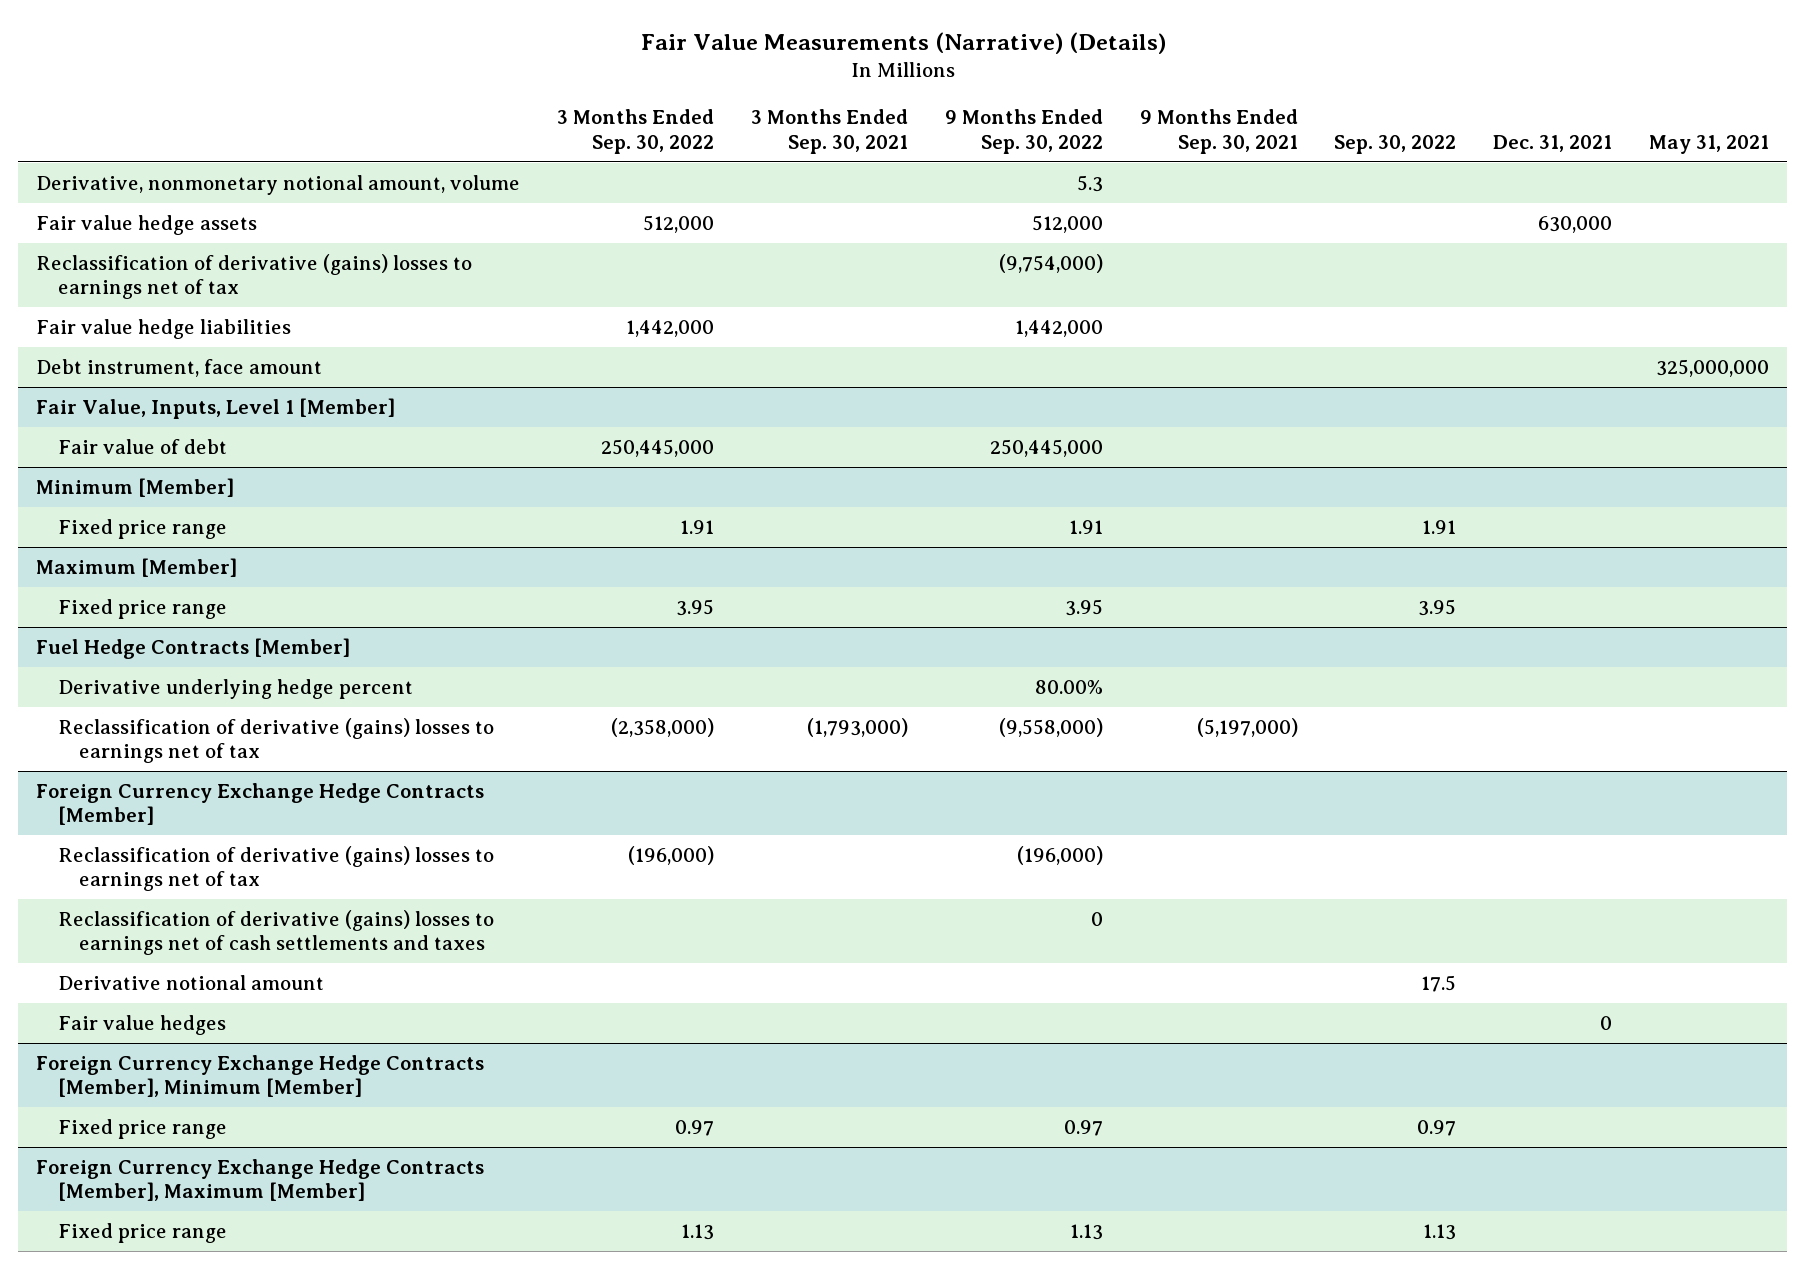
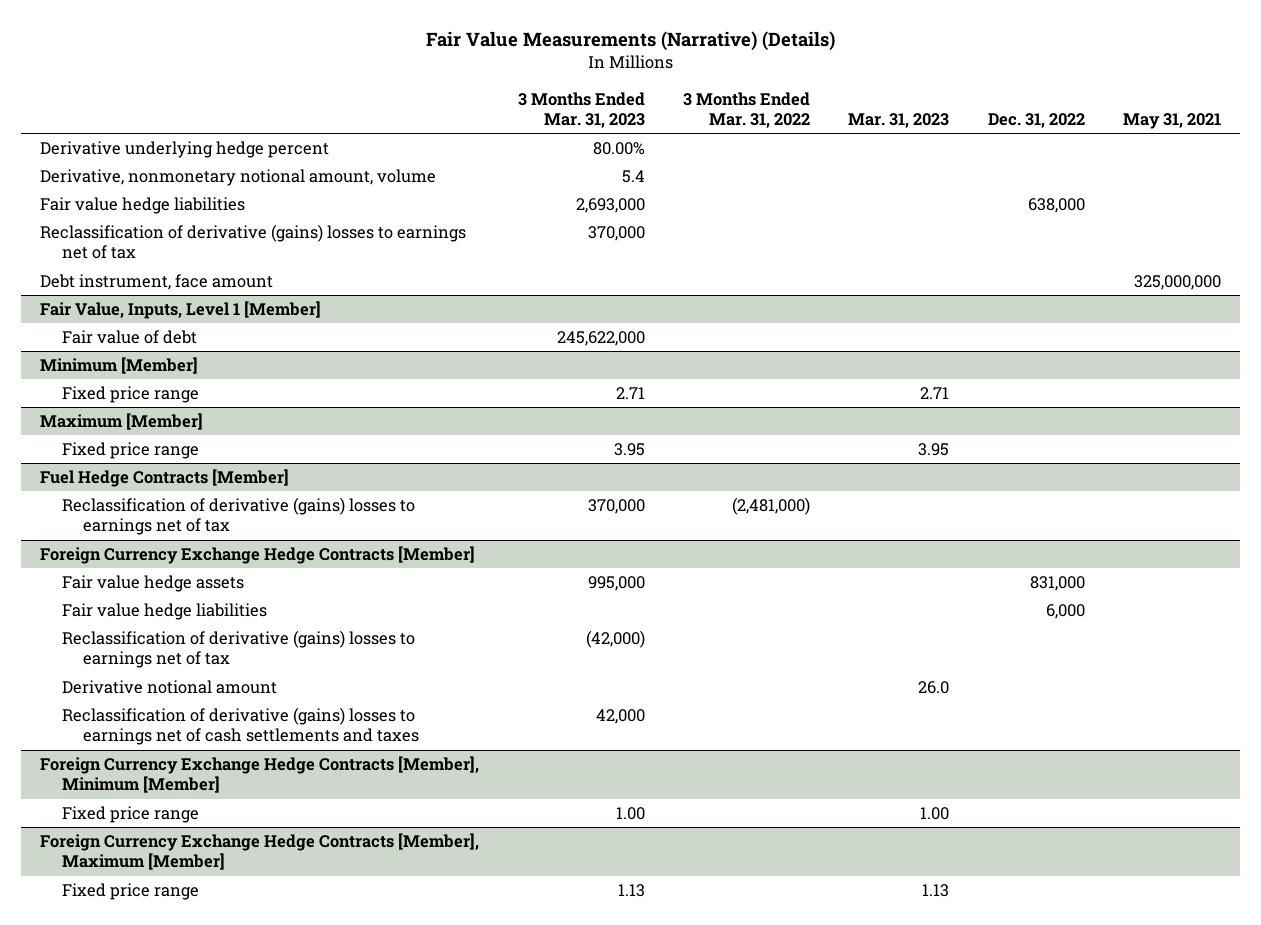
- | 3 Months Ended Sep. 30, 2022 | 3 Months Ended Sep. 30, 2021 | 9 Months Ended Sep. 30, 2022 | 9 Months Ended Sep. 30, 2021 | Sep. 30, 2022 | Dec. 31, 2021 | May 31, 2021
+ | 3 Months Ended Mar. 31, 2023 | 3 Months Ended Mar. 31, 2022 | Mar. 31, 2023 | Dec. 31, 2022 | May 31, 2021
+ Derivative underlying hedge percent | 80.00% | | | |
- Fair value hedge assets | 512,000 | | 512,000 | | | 630,000 |
moved down: Reclassification of derivative (gains) losses to earnings net of tax | 370,000 | | | |
@ Fuel Hedge Contracts [Member]
- Derivative underlying hedge percent | | | 80.00% | | | |
@ Foreign Currency Exchange Hedge Contracts [Member]
+ Fair value hedge assets | 995,000 | | | 831,000 |
+ Fair value hedge liabilities | | | | 6,000 |
- Fair value hedges | | | | | | 0 |
moved down: Reclassification of derivative (gains) losses to earnings net of cash settlements and taxes | 42,000 | | | |

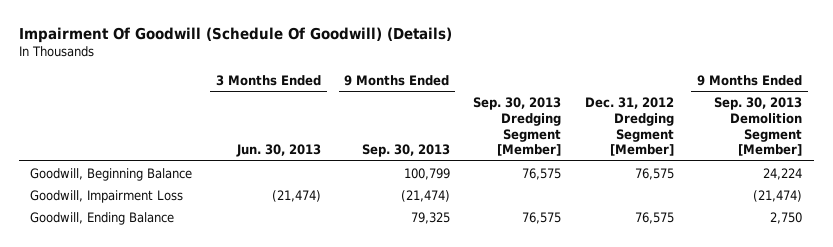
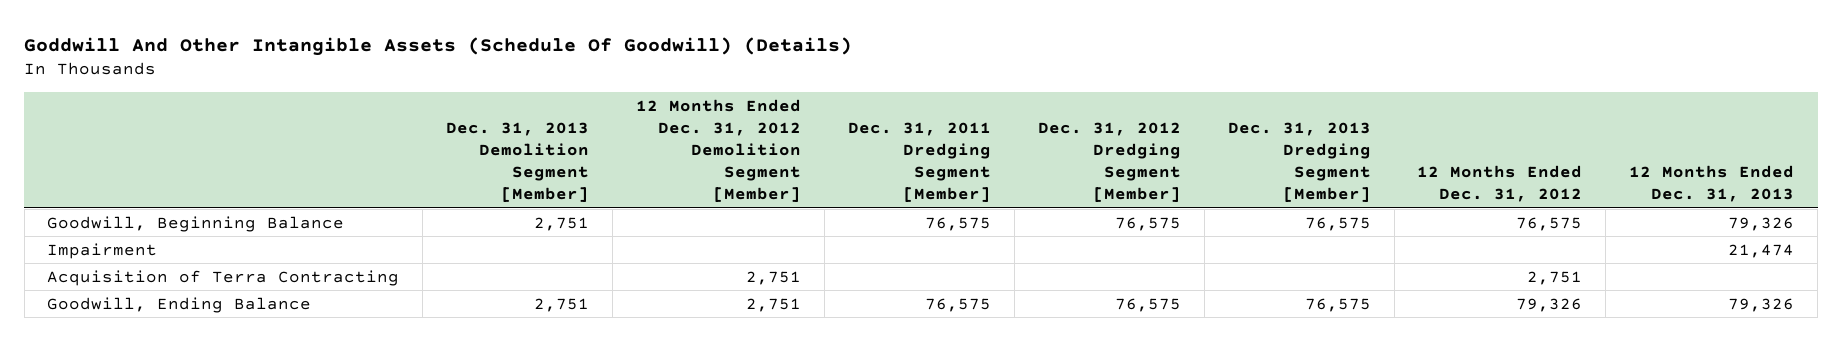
- Impairment Of Goodwill (Schedule Of Goodwill) (Details)
+ Goddwill And Other Intangible Assets (Schedule Of Goodwill) (Details)
- | 3 Months Ended Jun. 30, 2013 | 9 Months Ended Sep. 30, 2013 | Sep. 30, 2013 Dredging Segment [Member] | Dec. 31, 2012 Dredging Segment [Member] | 9 Months Ended Sep. 30, 2013 Demolition Segment [Member]
+ | Dec. 31, 2013 Demolition Segment [Member] | 12 Months Ended Dec. 31, 2012 Demolition Segment [Member] | Dec. 31, 2011 Dredging Segment [Member] | Dec. 31, 2012 Dredging Segment [Member] | Dec. 31, 2013 Dredging Segment [Member] | 12 Months Ended Dec. 31, 2012 | 12 Months Ended Dec. 31, 2013
- Goodwill, Impairment Loss | (21,474) | (21,474) | | | (21,474)
+ Impairment | | | | | | | 21,474
+ Acquisition of Terra Contracting | | 2,751 | | | | 2,751 |

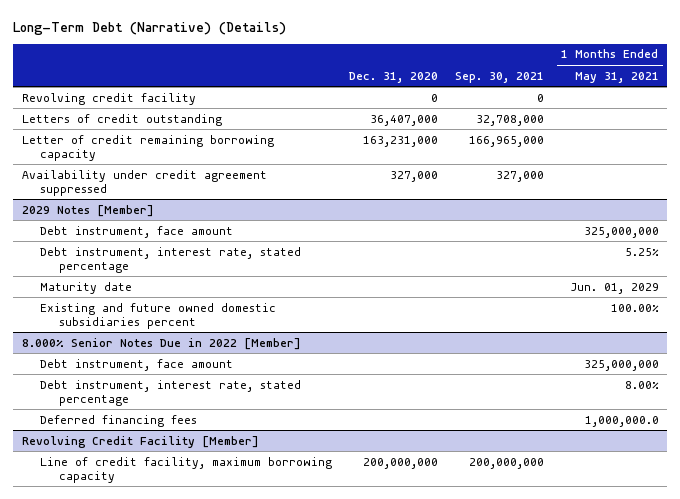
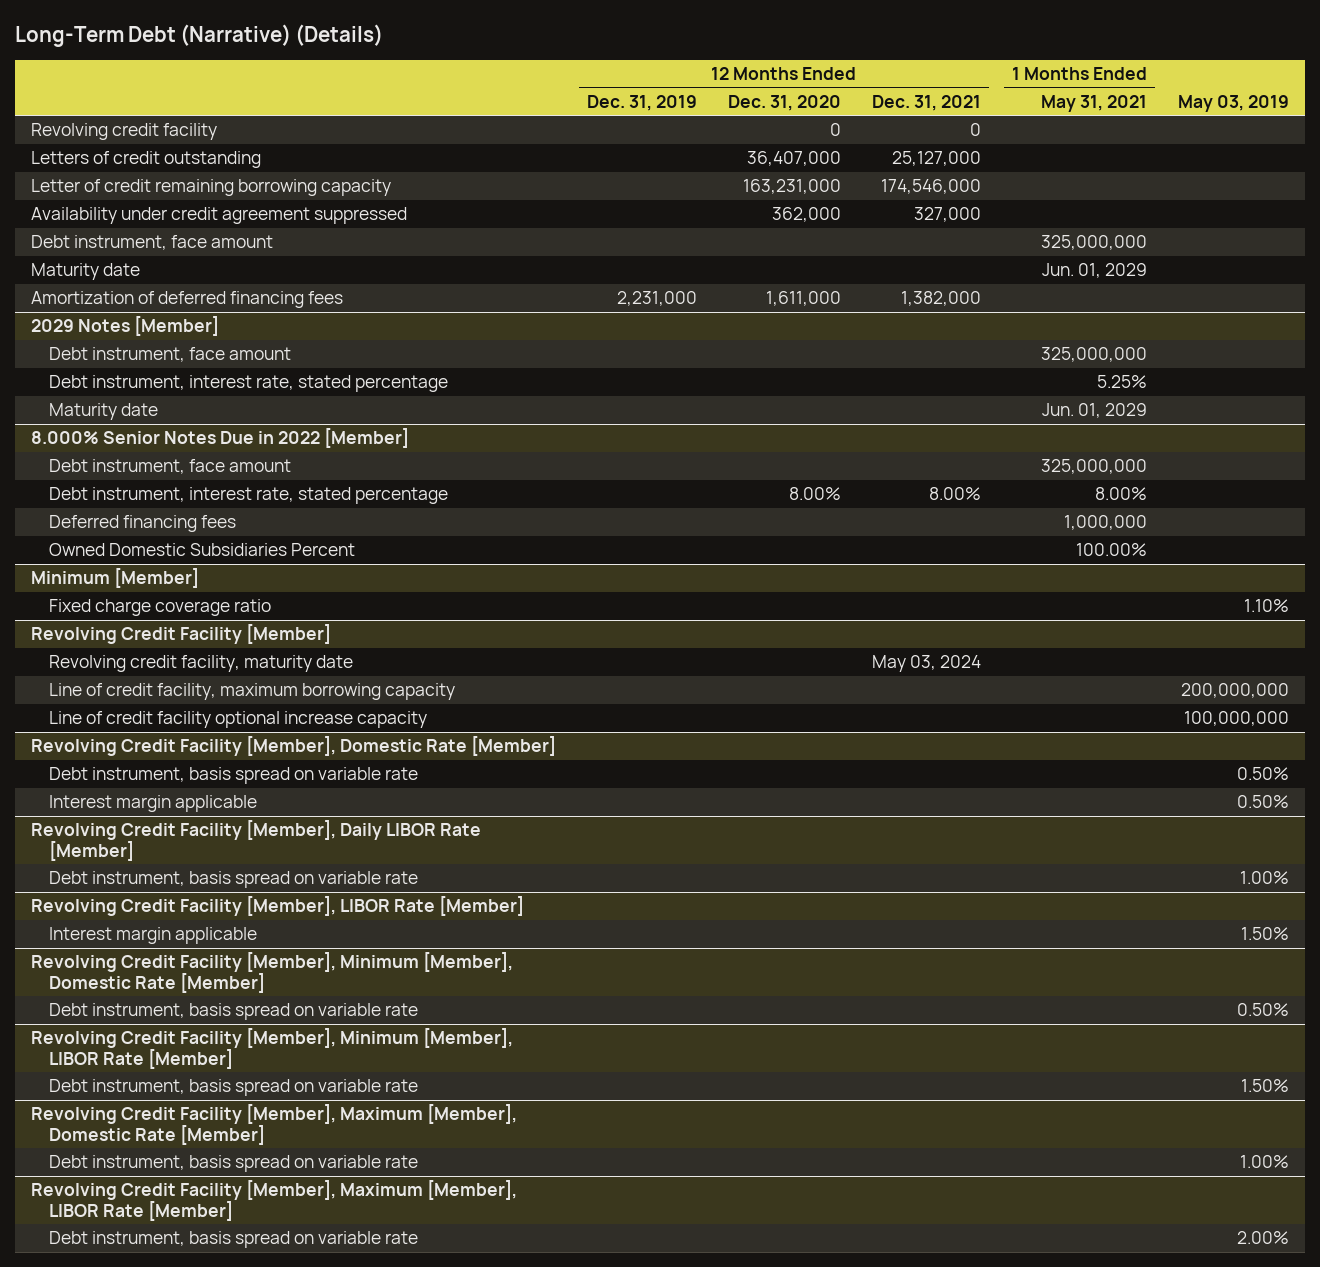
- | Dec. 31, 2020 | Sep. 30, 2021 | 1 Months Ended May 31, 2021
+ | 12 Months Ended Dec. 31, 2019 | 12 Months Ended Dec. 31, 2020 | 12 Months Ended Dec. 31, 2021 | 1 Months Ended May 31, 2021 | May 03, 2019
+ Debt instrument, face amount | | | | 325,000,000 |
+ Maturity date | | | | Jun. 01, 2029 |
+ Amortization of deferred financing fees | 2,231,000 | 1,611,000 | 1,382,000 | |
@ 2029 Notes [Member]
- Existing and future owned domestic subsidiaries percent | | | 100.00%
@ 8.000% Senior Notes Due in 2022 [Member]
- Deferred financing fees | | | 1,000,000.0
+ Deferred financing fees | | | | 1,000,000 |
+ Owned Domestic Subsidiaries Percent | | | | 100.00% |
+ Minimum [Member]
+ Fixed charge coverage ratio | | | | | 1.10%
@ Revolving Credit Facility [Member]
+ Revolving credit facility, maturity date | | | May 03, 2024 | |
+ Line of credit facility optional increase capacity | | | | | 100,000,000
+ Revolving Credit Facility [Member], Domestic Rate [Member]
+ Debt instrument, basis spread on variable rate | | | | | 0.50%
+ Interest margin applicable | | | | | 0.50%
+ Revolving Credit Facility [Member], Daily LIBOR Rate [Member]
+ Debt instrument, basis spread on variable rate | | | | | 1.00%
+ Revolving Credit Facility [Member], LIBOR Rate [Member]
+ Interest margin applicable | | | | | 1.50%
+ Revolving Credit Facility [Member], Minimum [Member], Domestic Rate [Member]
+ Debt instrument, basis spread on variable rate | | | | | 0.50%
+ Revolving Credit Facility [Member], Minimum [Member], LIBOR Rate [Member]
+ Debt instrument, basis spread on variable rate | | | | | 1.50%
+ Revolving Credit Facility [Member], Maximum [Member], Domestic Rate [Member]
+ Debt instrument, basis spread on variable rate | | | | | 1.00%
+ Revolving Credit Facility [Member], Maximum [Member], LIBOR Rate [Member]
+ Debt instrument, basis spread on variable rate | | | | | 2.00%

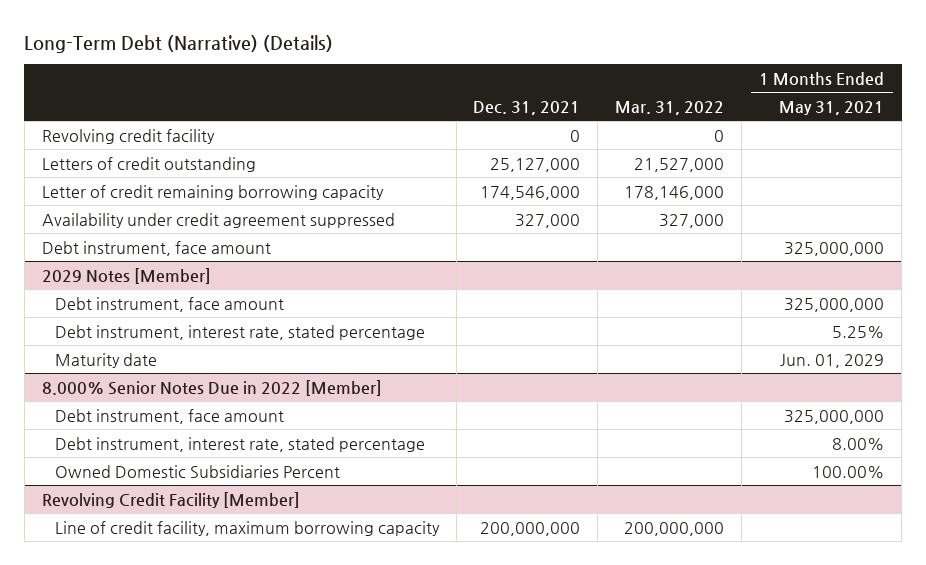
- | 12 Months Ended Dec. 31, 2019 | 12 Months Ended Dec. 31, 2020 | 12 Months Ended Dec. 31, 2021 | 1 Months Ended May 31, 2021 | May 03, 2019
+ | Dec. 31, 2021 | Mar. 31, 2022 | 1 Months Ended May 31, 2021
- Maturity date | | | | Jun. 01, 2029 |
- Amortization of deferred financing fees | 2,231,000 | 1,611,000 | 1,382,000 | |
@ 8.000% Senior Notes Due in 2022 [Member]
- Deferred financing fees | | | | 1,000,000 |
- Minimum [Member]
- Fixed charge coverage ratio | | | | | 1.10%
@ Revolving Credit Facility [Member]
- Revolving credit facility, maturity date | | | May 03, 2024 | |
- Line of credit facility optional increase capacity | | | | | 100,000,000
- Revolving Credit Facility [Member], Domestic Rate [Member]
- Debt instrument, basis spread on variable rate | | | | | 0.50%
- Interest margin applicable | | | | | 0.50%
- Revolving Credit Facility [Member], Daily LIBOR Rate [Member]
- Debt instrument, basis spread on variable rate | | | | | 1.00%
- Revolving Credit Facility [Member], LIBOR Rate [Member]
- Interest margin applicable | | | | | 1.50%
- Revolving Credit Facility [Member], Minimum [Member], Domestic Rate [Member]
- Debt instrument, basis spread on variable rate | | | | | 0.50%
- Revolving Credit Facility [Member], Minimum [Member], LIBOR Rate [Member]
- Debt instrument, basis spread on variable rate | | | | | 1.50%
- Revolving Credit Facility [Member], Maximum [Member], Domestic Rate [Member]
- Debt instrument, basis spread on variable rate | | | | | 1.00%
- Revolving Credit Facility [Member], Maximum [Member], LIBOR Rate [Member]
- Debt instrument, basis spread on variable rate | | | | | 2.00%

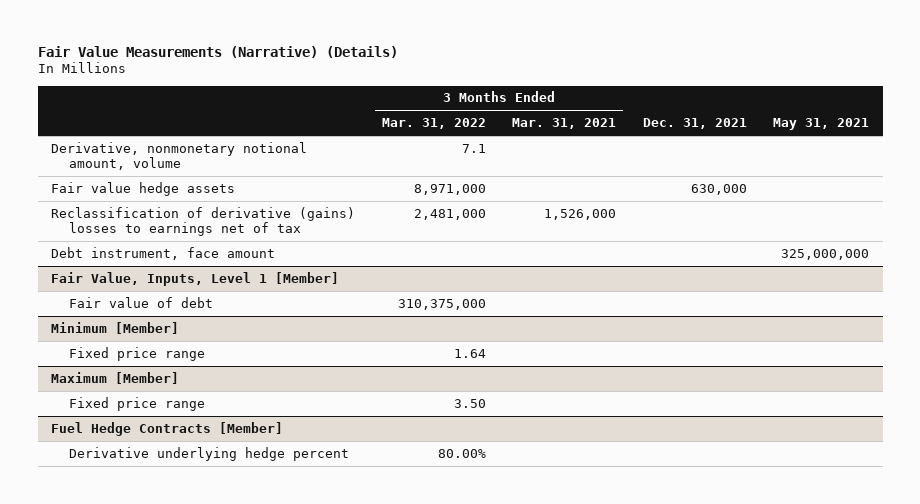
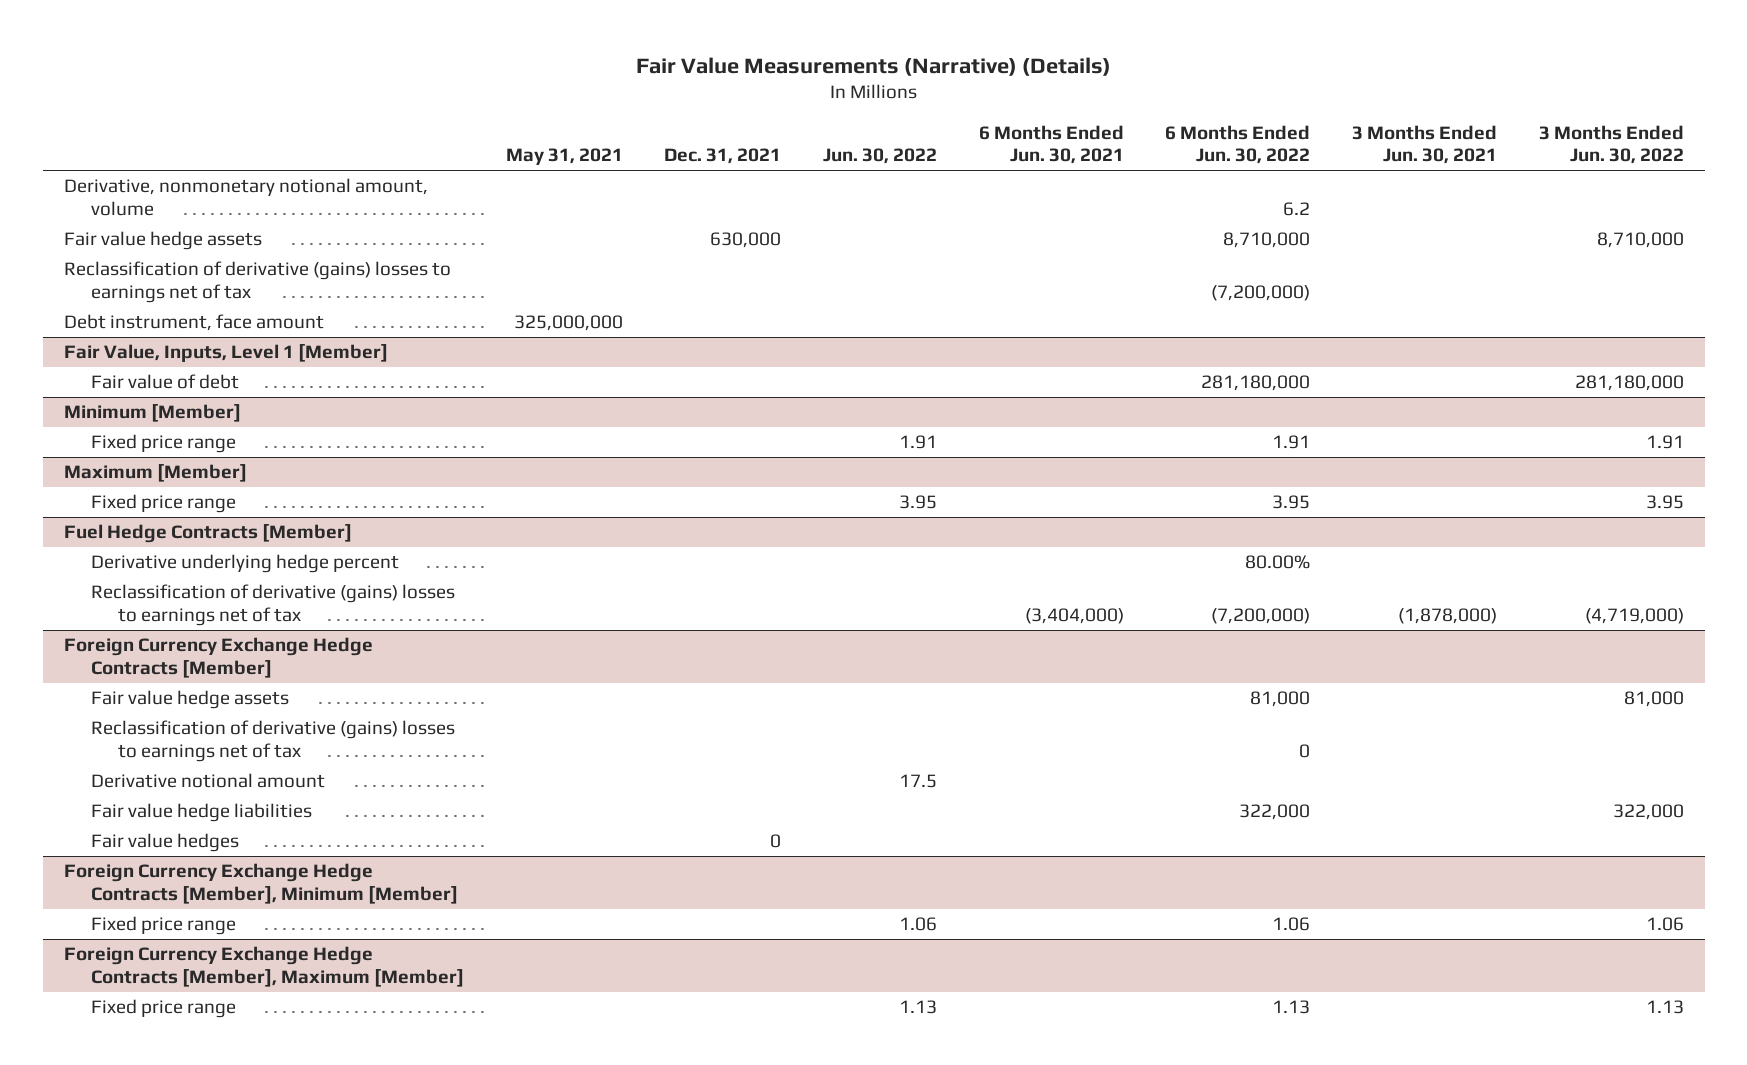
- | 3 Months Ended Mar. 31, 2022 | 3 Months Ended Mar. 31, 2021 | Dec. 31, 2021 | May 31, 2021
+ | May 31, 2021 | Dec. 31, 2021 | Jun. 30, 2022 | 6 Months Ended Jun. 30, 2021 | 6 Months Ended Jun. 30, 2022 | 3 Months Ended Jun. 30, 2021 | 3 Months Ended Jun. 30, 2022
@ Fuel Hedge Contracts [Member]
+ Reclassification of derivative (gains) losses to earnings net of tax | | | | (3,404,000) | (7,200,000) | (1,878,000) | (4,719,000)
+ Foreign Currency Exchange Hedge Contracts [Member]
+ Fair value hedge assets | | | | | 81,000 | | 81,000
+ Reclassification of derivative (gains) losses to earnings net of tax | | | | | 0 | |
+ Derivative notional amount | | | 17.5 | | | |
+ Fair value hedge liabilities | | | | | 322,000 | | 322,000
+ Fair value hedges | | 0 | | | | |
+ Foreign Currency Exchange Hedge Contracts [Member], Minimum [Member]
+ Fixed price range | | | 1.06 | | 1.06 | | 1.06
+ Foreign Currency Exchange Hedge Contracts [Member], Maximum [Member]
+ Fixed price range | | | 1.13 | | 1.13 | | 1.13

